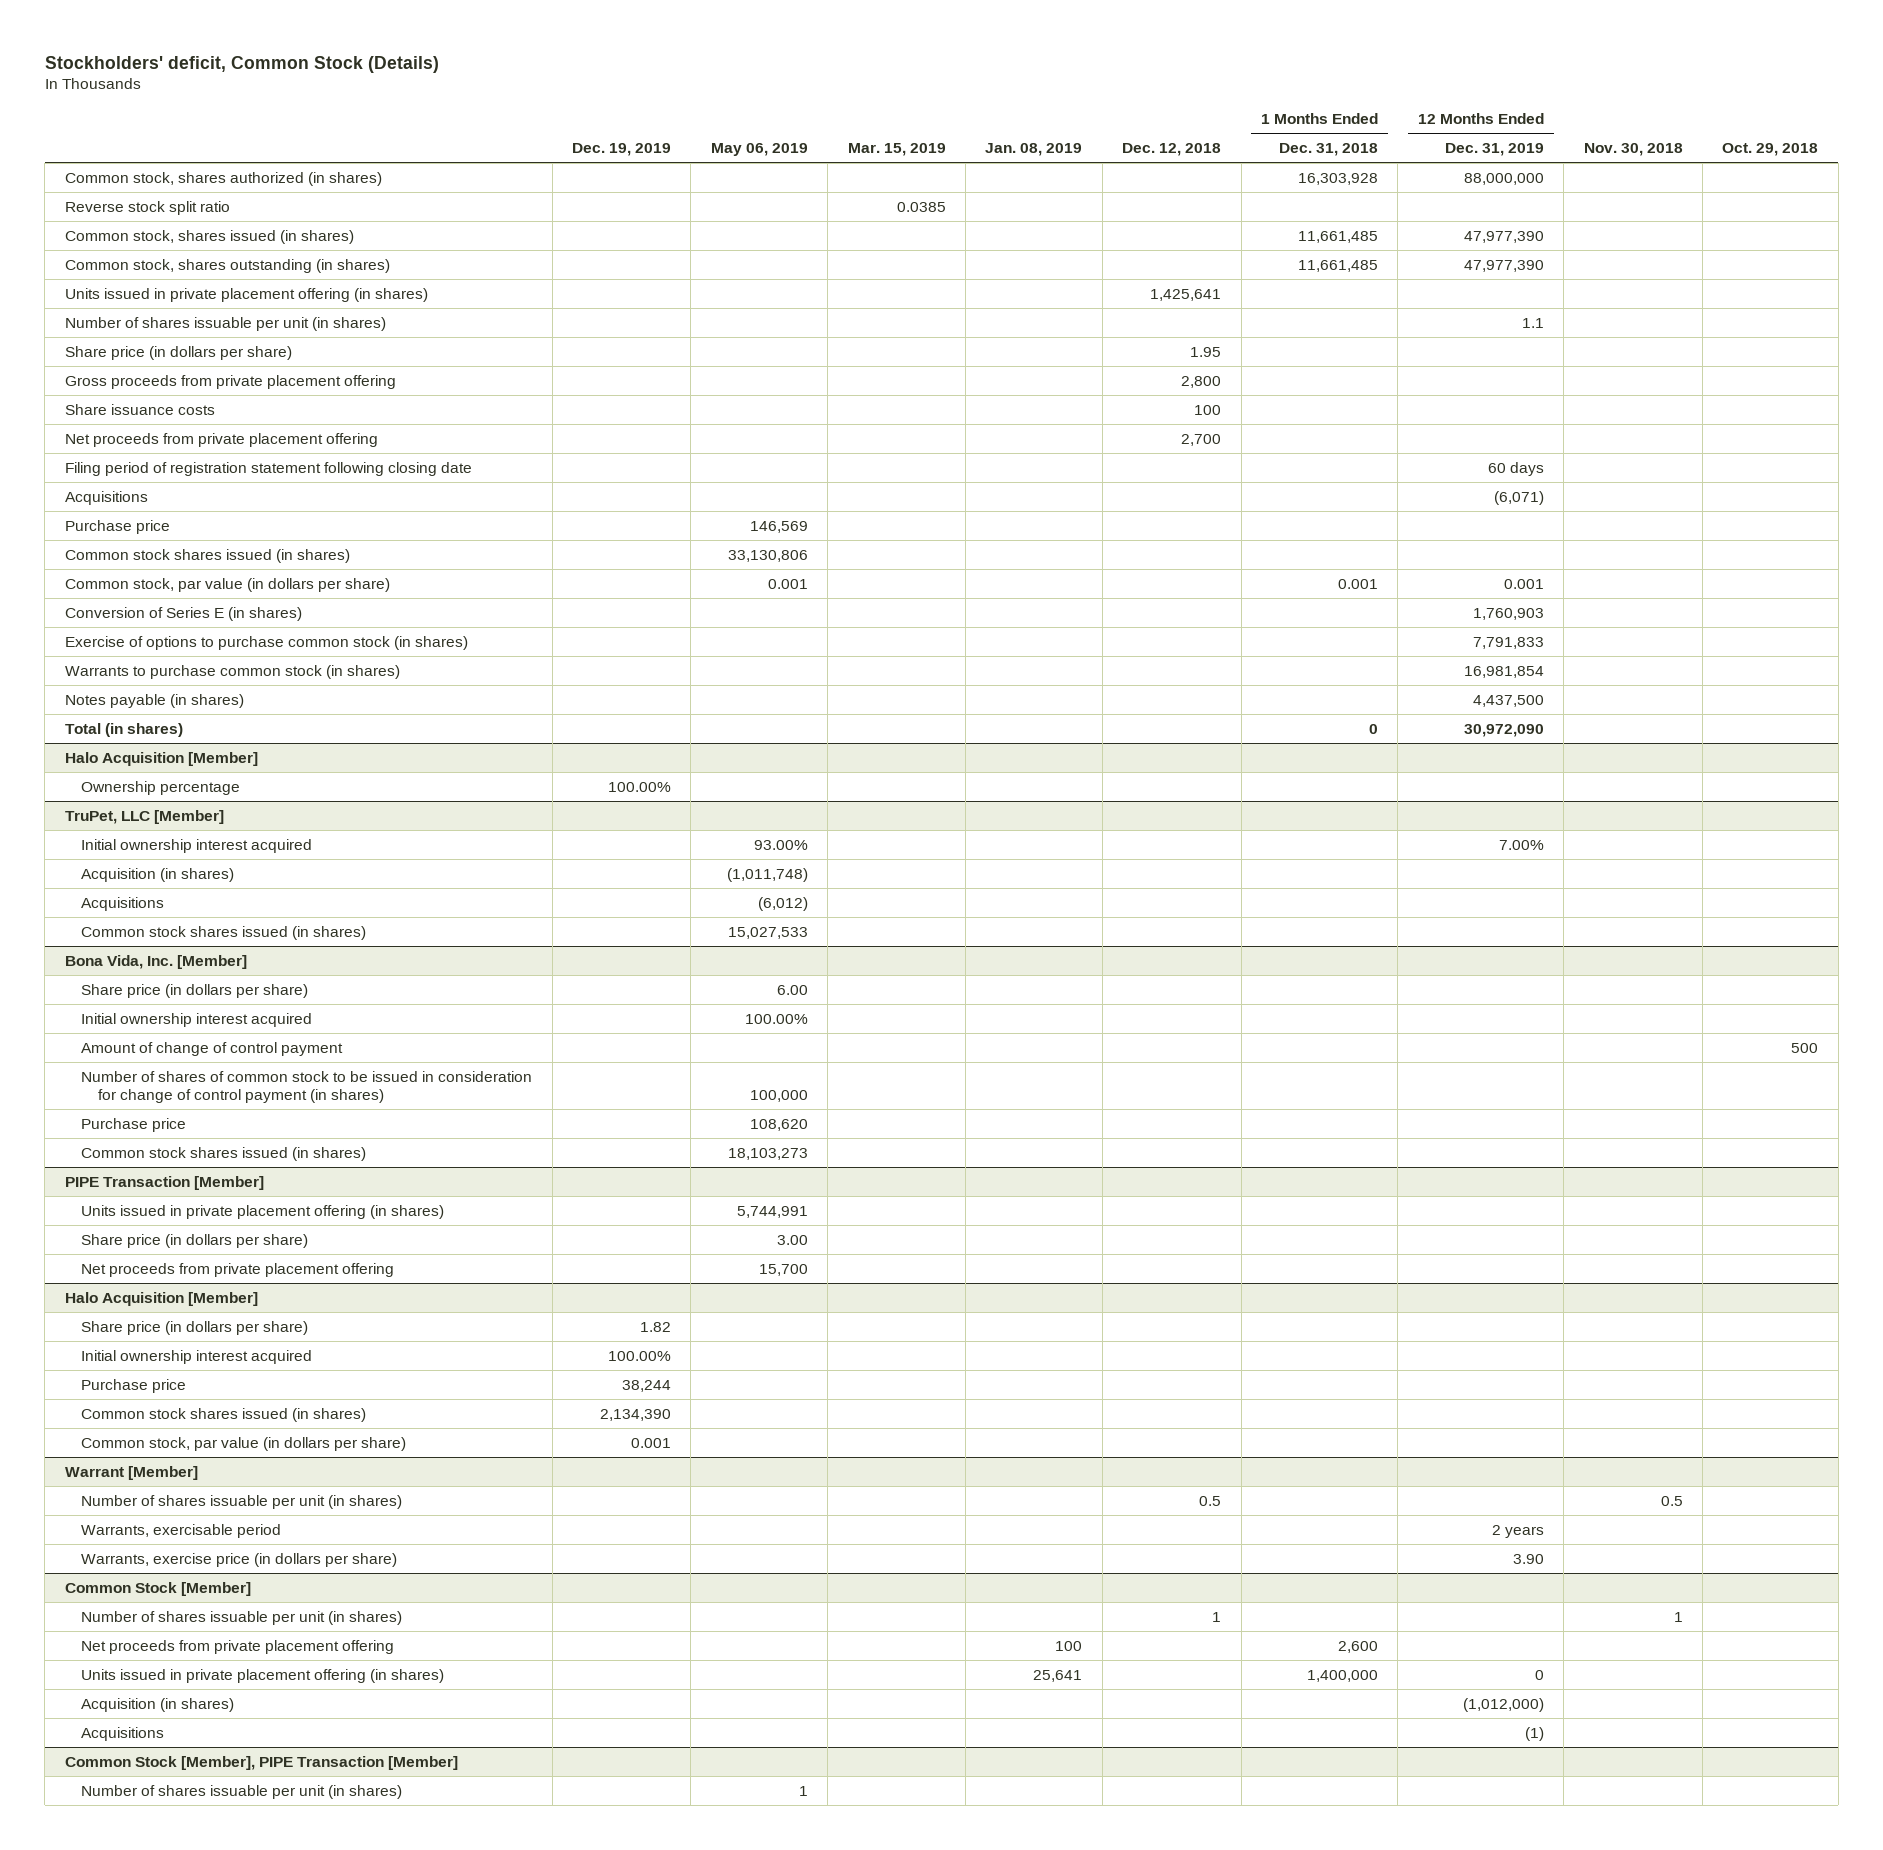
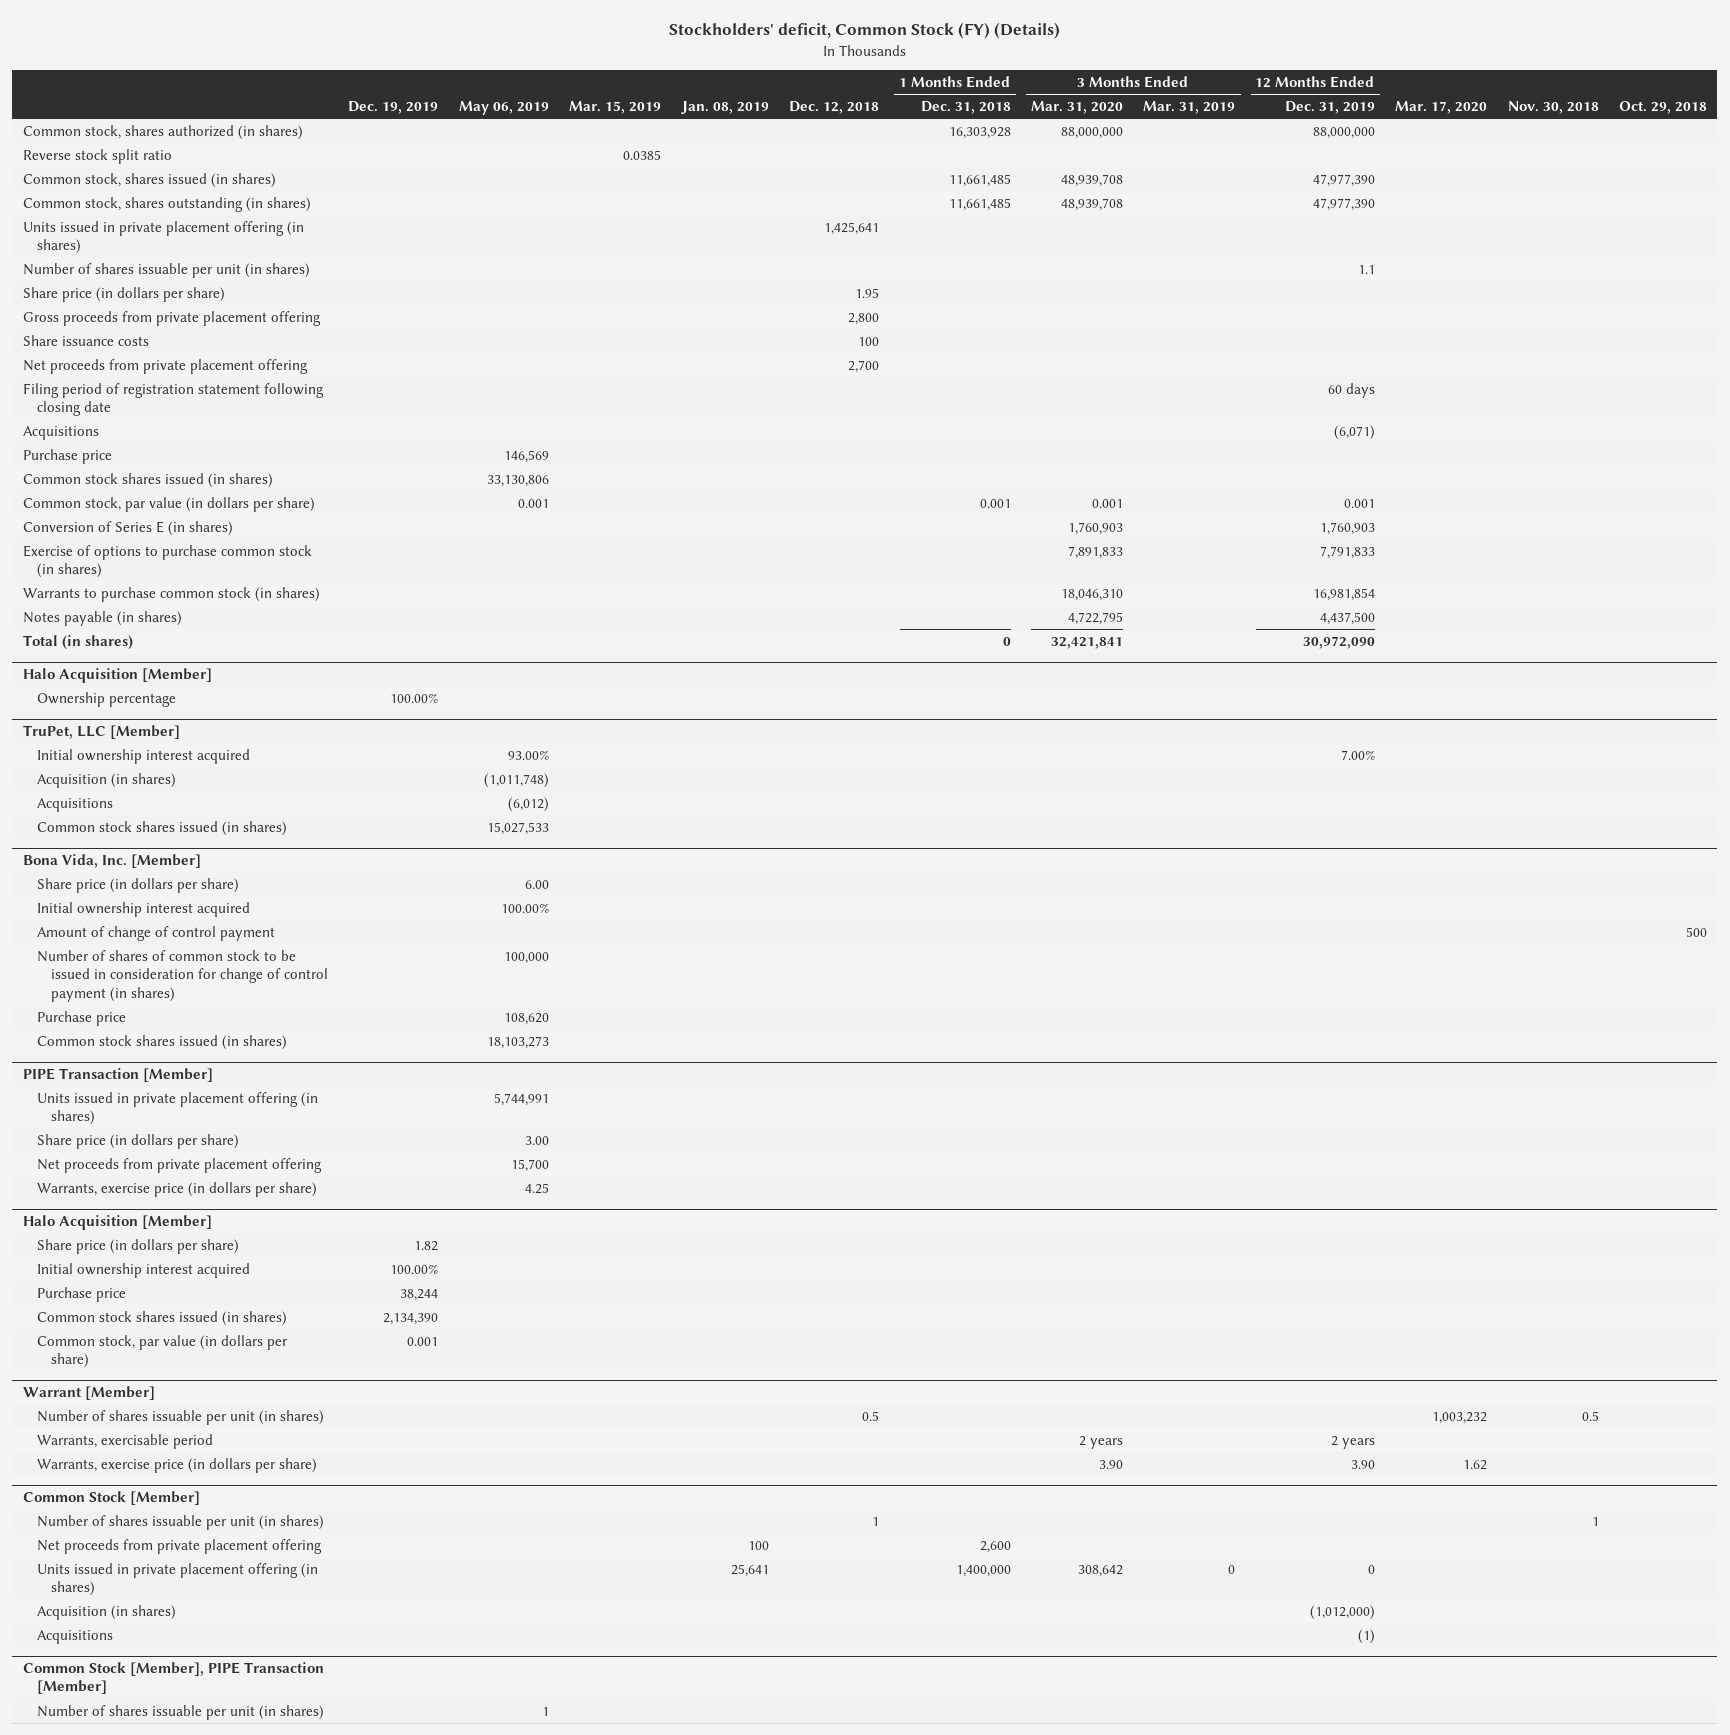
- Stockholders' deficit, Common Stock (Details)
+ Stockholders' deficit, Common Stock (FY) (Details)
- | Dec. 19, 2019 | May 06, 2019 | Mar. 15, 2019 | Jan. 08, 2019 | Dec. 12, 2018 | 1 Months Ended Dec. 31, 2018 | 12 Months Ended Dec. 31, 2019 | Nov. 30, 2018 | Oct. 29, 2018
+ | Dec. 19, 2019 | May 06, 2019 | Mar. 15, 2019 | Jan. 08, 2019 | Dec. 12, 2018 | 1 Months Ended Dec. 31, 2018 | 3 Months Ended Mar. 31, 2020 | 3 Months Ended Mar. 31, 2019 | 12 Months Ended Dec. 31, 2019 | Mar. 17, 2020 | Nov. 30, 2018 | Oct. 29, 2018
@ PIPE Transaction [Member]
+ Warrants, exercise price (in dollars per share) | | 4.25 | | | | | | | | | |

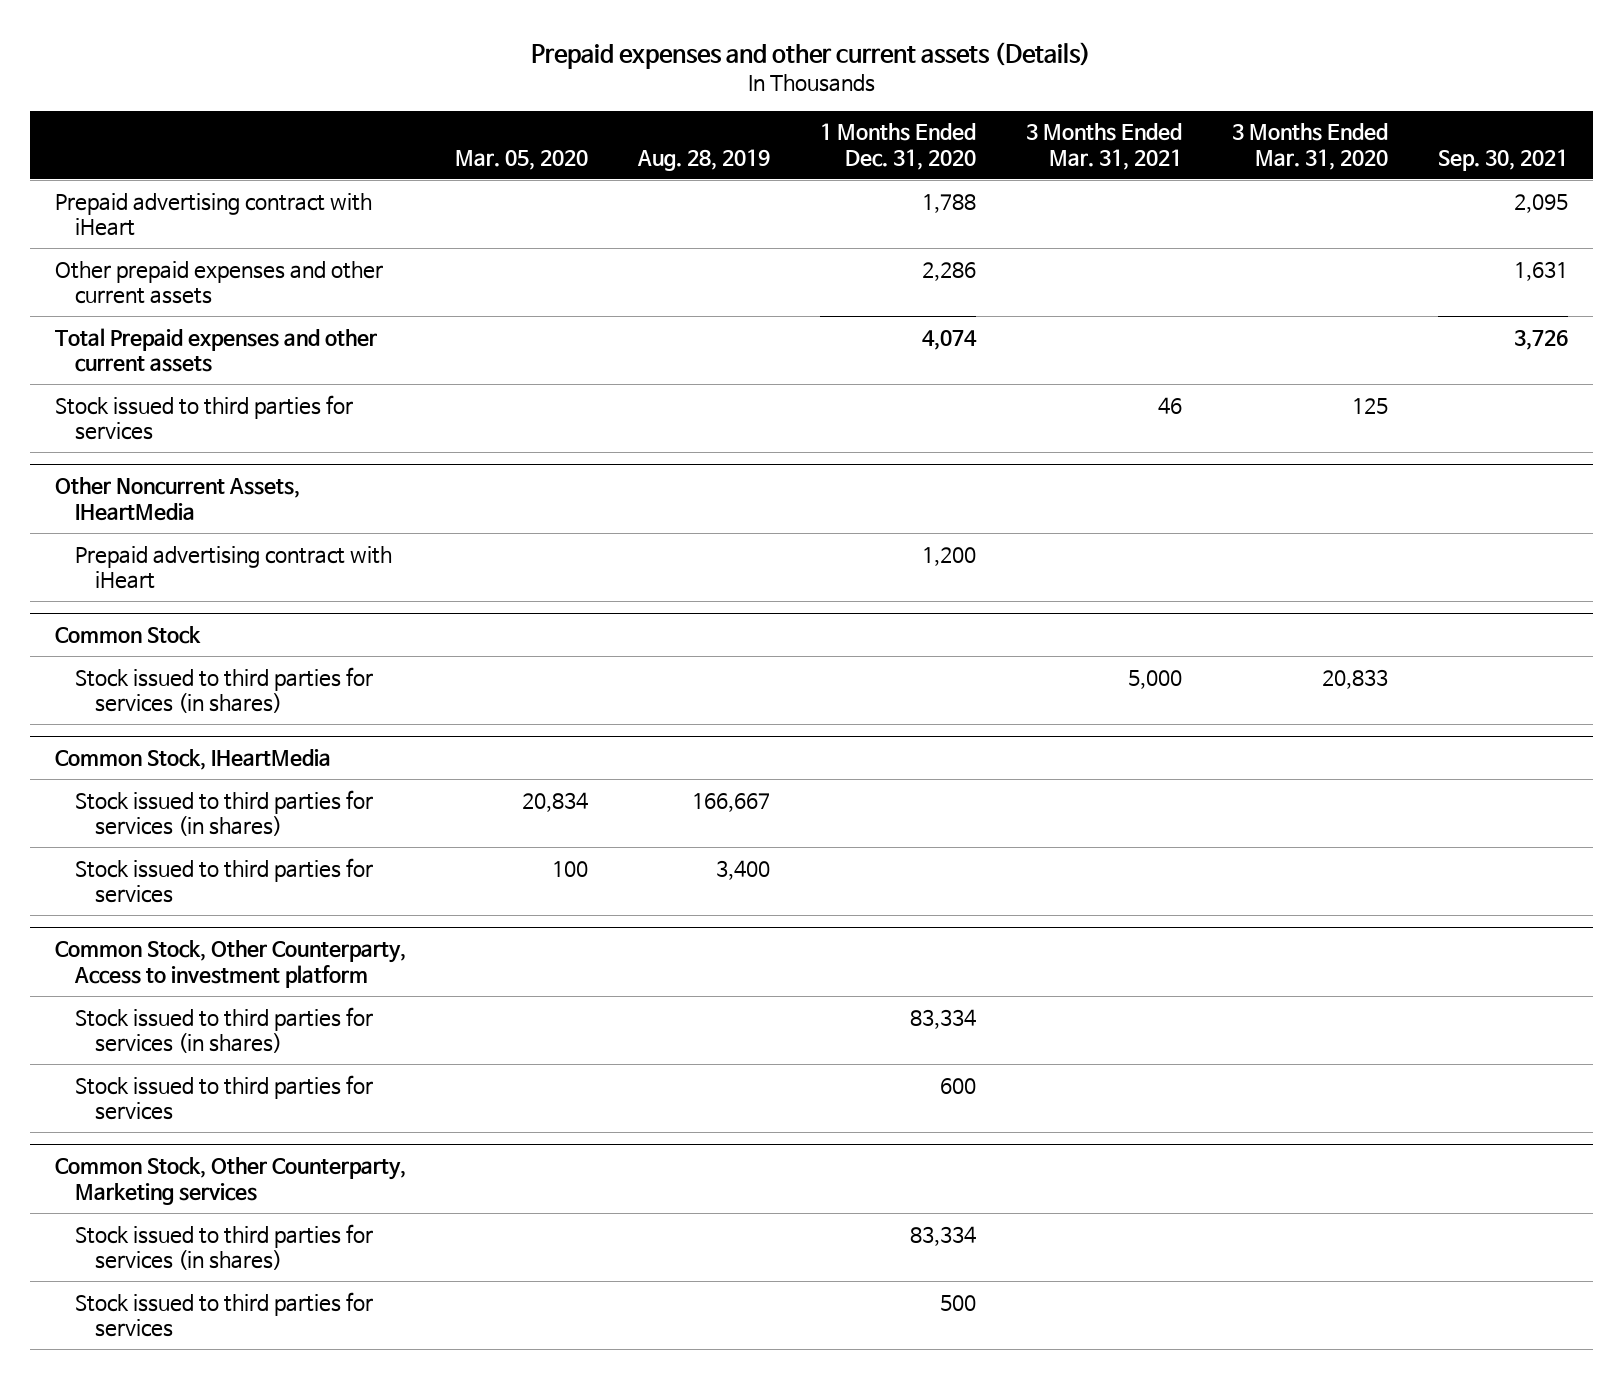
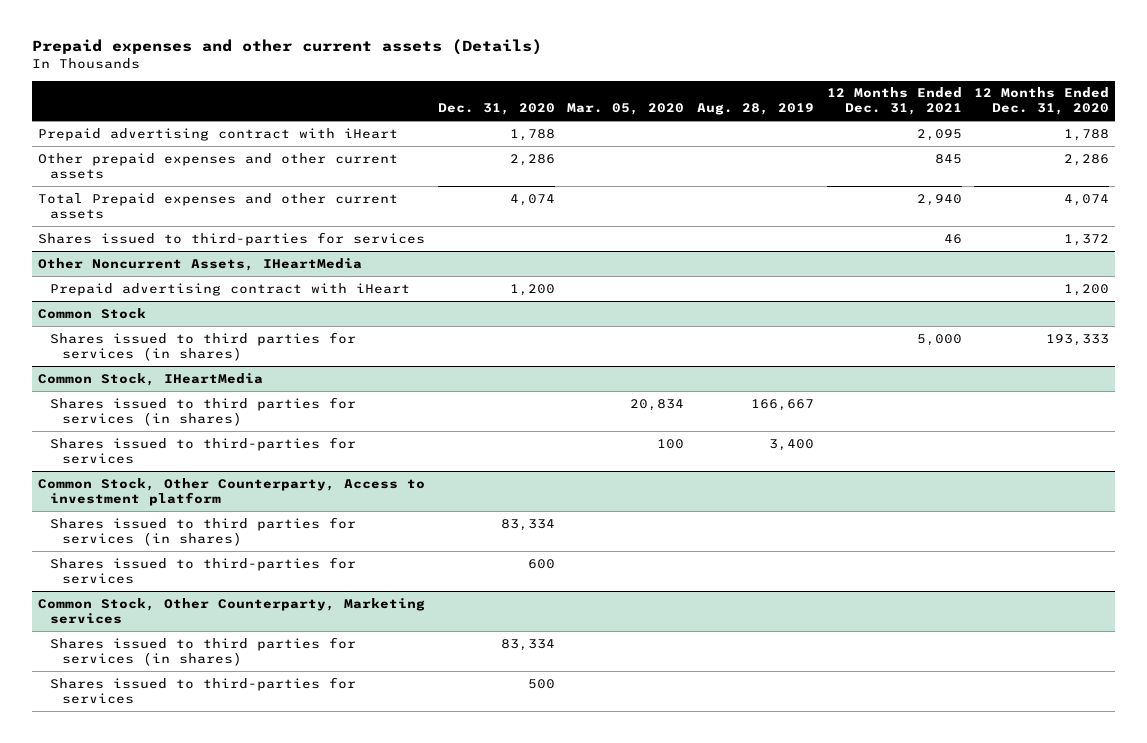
- | Mar. 05, 2020 | Aug. 28, 2019 | 1 Months Ended Dec. 31, 2020 | 3 Months Ended Mar. 31, 2021 | 3 Months Ended Mar. 31, 2020 | Sep. 30, 2021
+ | Dec. 31, 2020 | Mar. 05, 2020 | Aug. 28, 2019 | 12 Months Ended Dec. 31, 2021 | 12 Months Ended Dec. 31, 2020
- Stock issued to third parties for services | | | | 46 | 125 |
+ Shares issued to third-parties for services | | | | 46 | 1,372
@ Common Stock
- Stock issued to third parties for services (in shares) | | | | 5,000 | 20,833 |
+ Shares issued to third parties for services (in shares) | | | | 5,000 | 193,333
@ Common Stock, IHeartMedia
- Stock issued to third parties for services (in shares) | 20,834 | 166,667 | | | |
- Stock issued to third parties for services | 100 | 3,400 | | | |
+ Shares issued to third parties for services (in shares) | | 20,834 | 166,667 | |
+ Shares issued to third-parties for services | | 100 | 3,400 | |
@ Common Stock, Other Counterparty, Access to investment platform
- Stock issued to third parties for services (in shares) | | | 83,334 | | |
- Stock issued to third parties for services | | | 600 | | |
+ Shares issued to third parties for services (in shares) | 83,334 | | | |
+ Shares issued to third-parties for services | 600 | | | |
@ Common Stock, Other Counterparty, Marketing services
- Stock issued to third parties for services (in shares) | | | 83,334 | | |
- Stock issued to third parties for services | | | 500 | | |
+ Shares issued to third parties for services (in shares) | 83,334 | | | |
+ Shares issued to third-parties for services | 500 | | | |

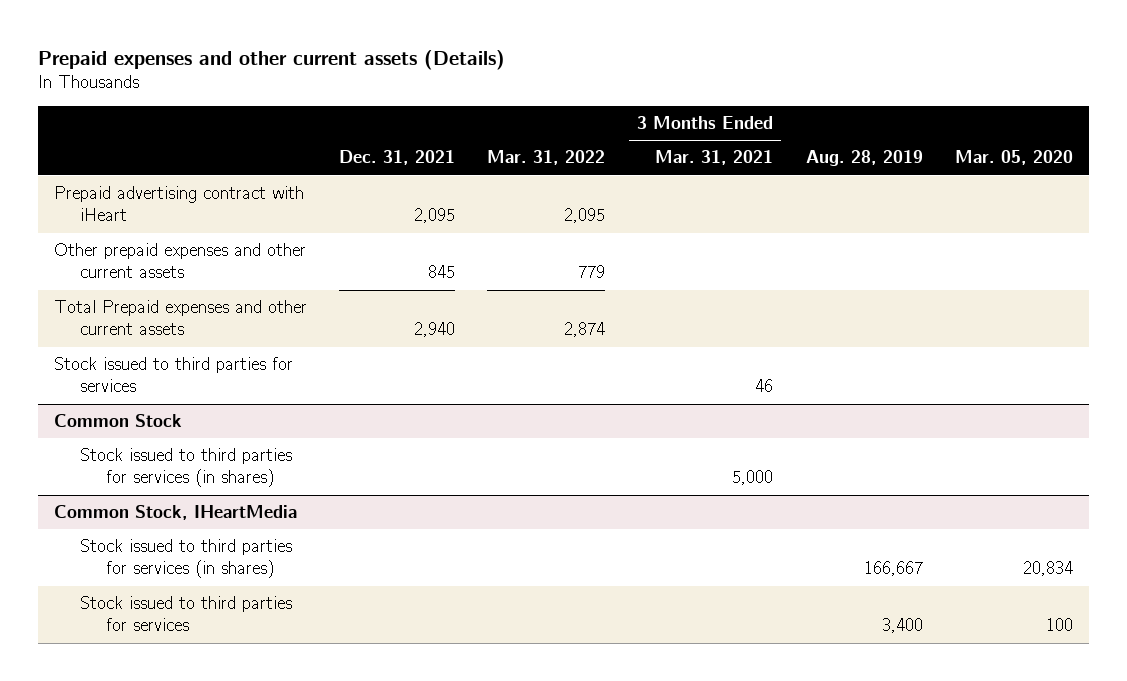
- | Dec. 31, 2020 | Mar. 05, 2020 | Aug. 28, 2019 | 12 Months Ended Dec. 31, 2021 | 12 Months Ended Dec. 31, 2020
+ | Dec. 31, 2021 | Mar. 31, 2022 | 3 Months Ended Mar. 31, 2021 | Aug. 28, 2019 | Mar. 05, 2020
- Shares issued to third-parties for services | | | | 46 | 1,372
- Other Noncurrent Assets, IHeartMedia
- Prepaid advertising contract with iHeart | 1,200 | | | | 1,200
+ Stock issued to third parties for services | | | 46 | |
@ Common Stock
- Shares issued to third parties for services (in shares) | | | | 5,000 | 193,333
+ Stock issued to third parties for services (in shares) | | | 5,000 | |
@ Common Stock, IHeartMedia
- Shares issued to third parties for services (in shares) | | 20,834 | 166,667 | |
- Shares issued to third-parties for services | | 100 | 3,400 | |
- Common Stock, Other Counterparty, Access to investment platform
- Shares issued to third parties for services (in shares) | 83,334 | | | |
- Shares issued to third-parties for services | 600 | | | |
- Common Stock, Other Counterparty, Marketing services
- Shares issued to third parties for services (in shares) | 83,334 | | | |
- Shares issued to third-parties for services | 500 | | | |
@ Common Stock, IHeartMedia
+ Stock issued to third parties for services (in shares) | | | | 166,667 | 20,834
+ Stock issued to third parties for services | | | | 3,400 | 100

